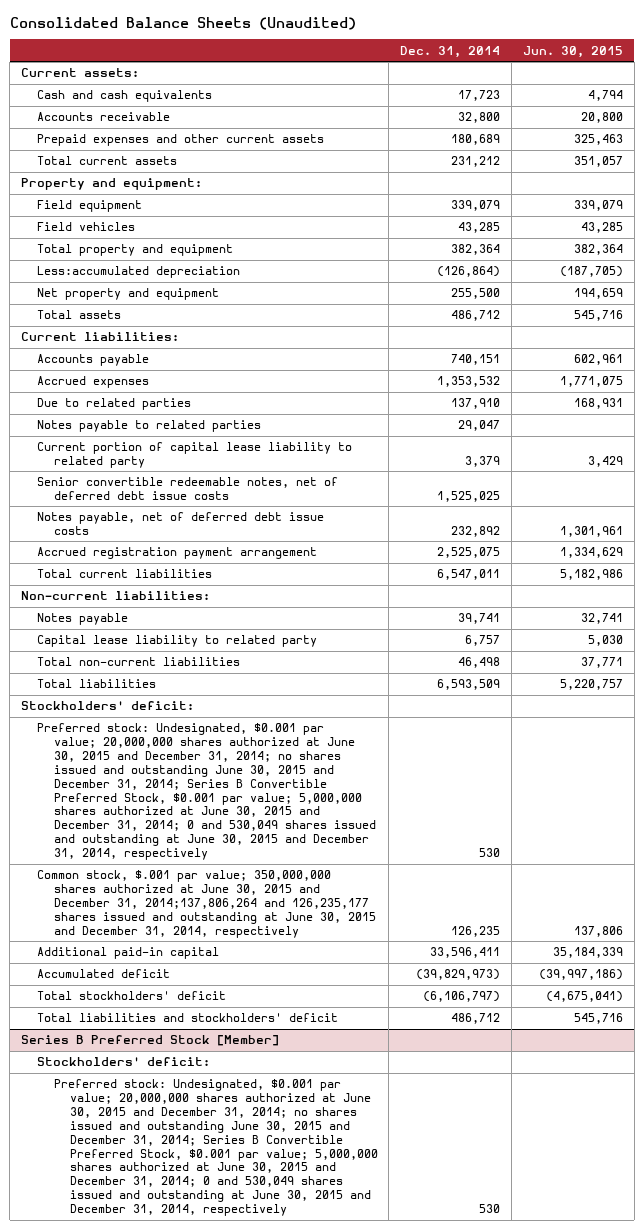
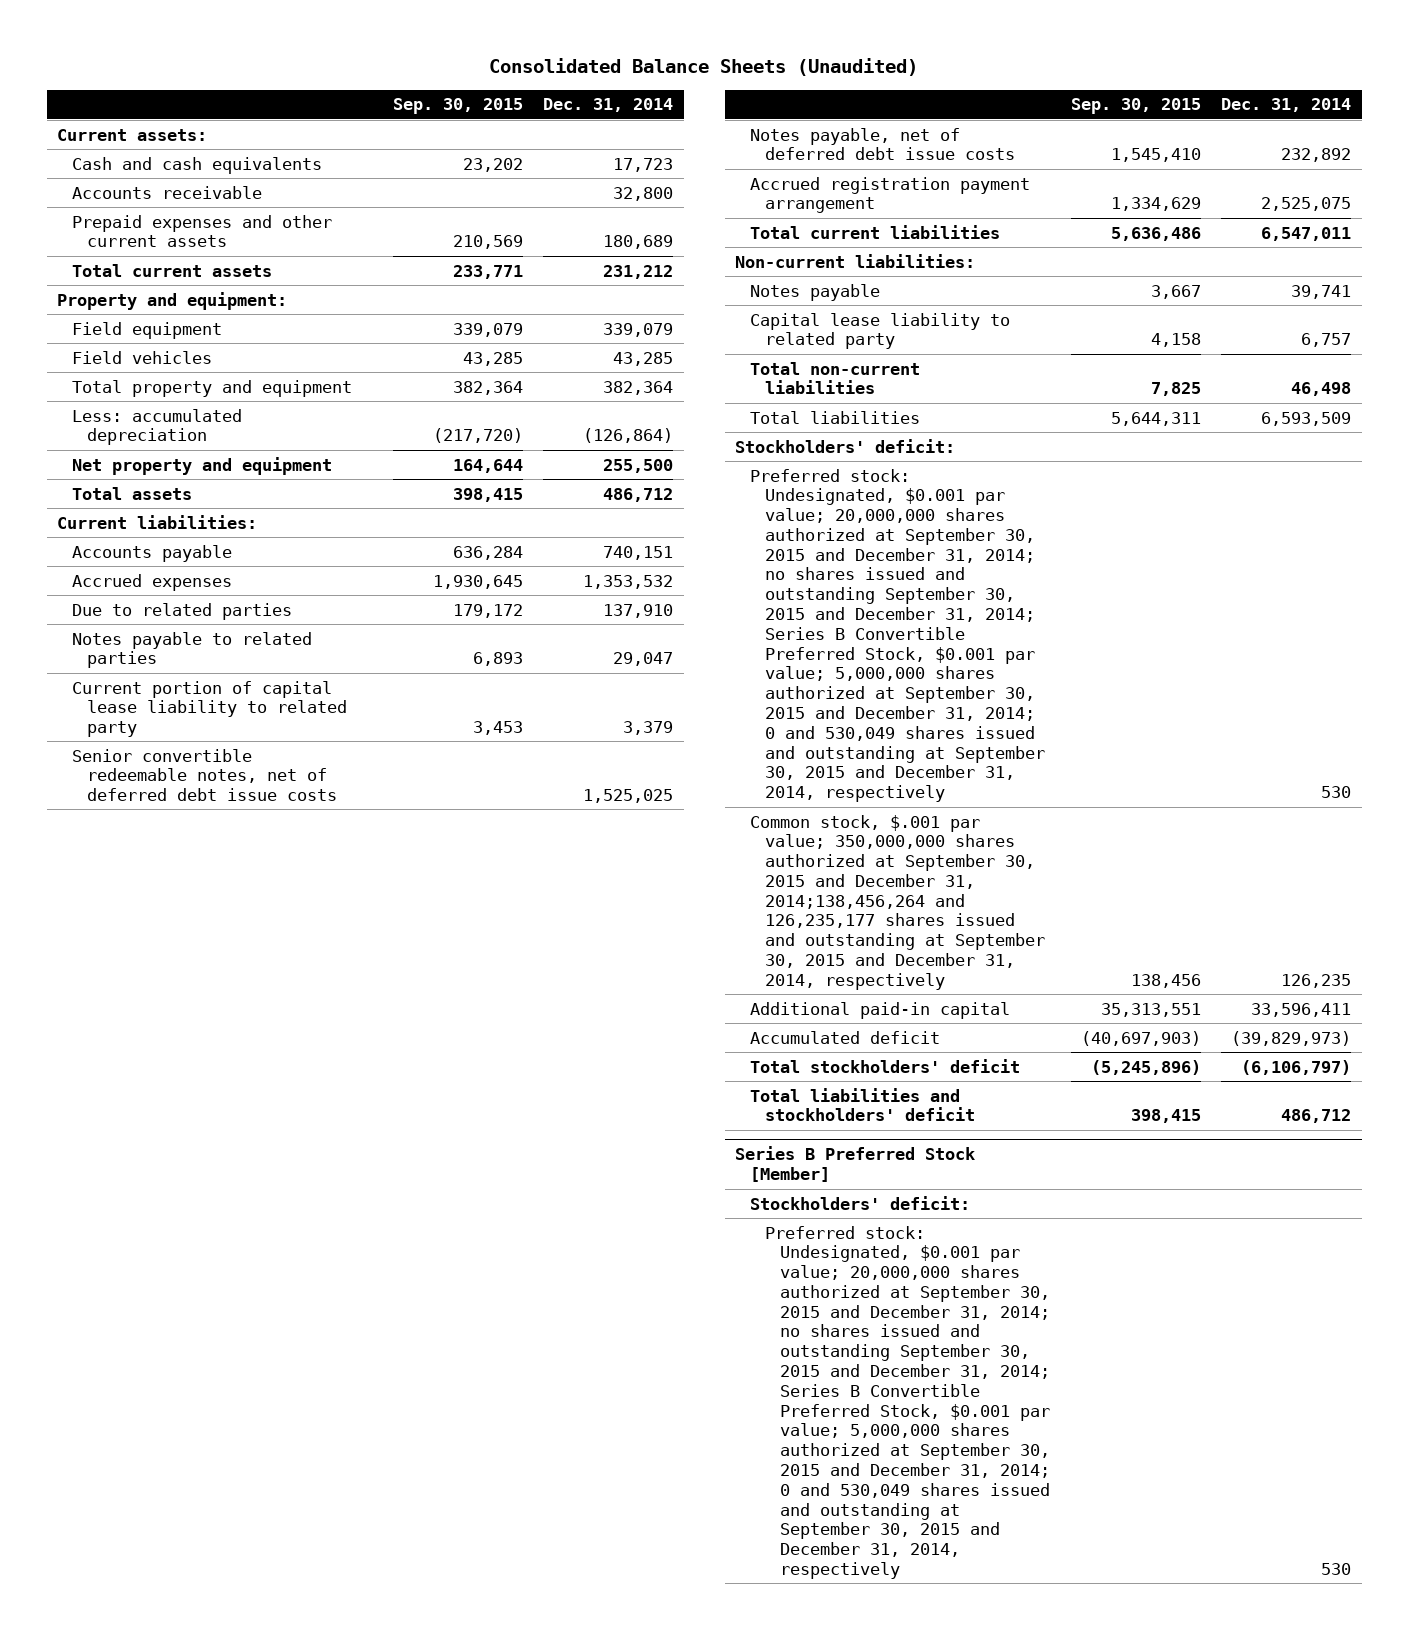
- | Dec. 31, 2014 | Jun. 30, 2015
+ | Sep. 30, 2015 | Dec. 31, 2014
- Less:accumulated depreciation | (126,864) | (187,705)
+ Less: accumulated depreciation | (217,720) | (126,864)
- Preferred stock: Undesignated, $0.001 par value; 20,000,000 shares authorized at June 30, 2015 and December 31, 2014; no shares issued and outstanding June 30, 2015 and December 31, 2014; Series B Convertible Preferred Stock, $0.001 par value; 5,000,000 shares authorized at June 30, 2015 and December 31, 2014; 0 and 530,049 shares issued and outstanding at June 30, 2015 and December 31, 2014, respectively | 530 |
- Common stock, $.001 par value; 350,000,000 shares authorized at June 30, 2015 and December 31, 2014;137,806,264 and 126,235,177 shares issued and outstanding at June 30, 2015 and December 31, 2014, respectively | 126,235 | 137,806
+ Preferred stock: Undesignated, $0.001 par value; 20,000,000 shares authorized at September 30, 2015 and December 31, 2014; no shares issued and outstanding September 30, 2015 and December 31, 2014; Series B Convertible Preferred Stock, $0.001 par value; 5,000,000 shares authorized at September 30, 2015 and December 31, 2014; 0 and 530,049 shares issued and outstanding at September 30, 2015 and December 31, 2014, respectively | | 530
+ Common stock, $.001 par value; 350,000,000 shares authorized at September 30, 2015 and December 31, 2014;138,456,264 and 126,235,177 shares issued and outstanding at September 30, 2015 and December 31, 2014, respectively | 138,456 | 126,235
@ Series B Preferred Stock [Member]
- Preferred stock: Undesignated, $0.001 par value; 20,000,000 shares authorized at June 30, 2015 and December 31, 2014; no shares issued and outstanding June 30, 2015 and December 31, 2014; Series B Convertible Preferred Stock, $0.001 par value; 5,000,000 shares authorized at June 30, 2015 and December 31, 2014; 0 and 530,049 shares issued and outstanding at June 30, 2015 and December 31, 2014, respectively | 530 |
+ Preferred stock: Undesignated, $0.001 par value; 20,000,000 shares authorized at September 30, 2015 and December 31, 2014; no shares issued and outstanding September 30, 2015 and December 31, 2014; Series B Convertible Preferred Stock, $0.001 par value; 5,000,000 shares authorized at September 30, 2015 and December 31, 2014; 0 and 530,049 shares issued and outstanding at September 30, 2015 and December 31, 2014, respectively | | 530

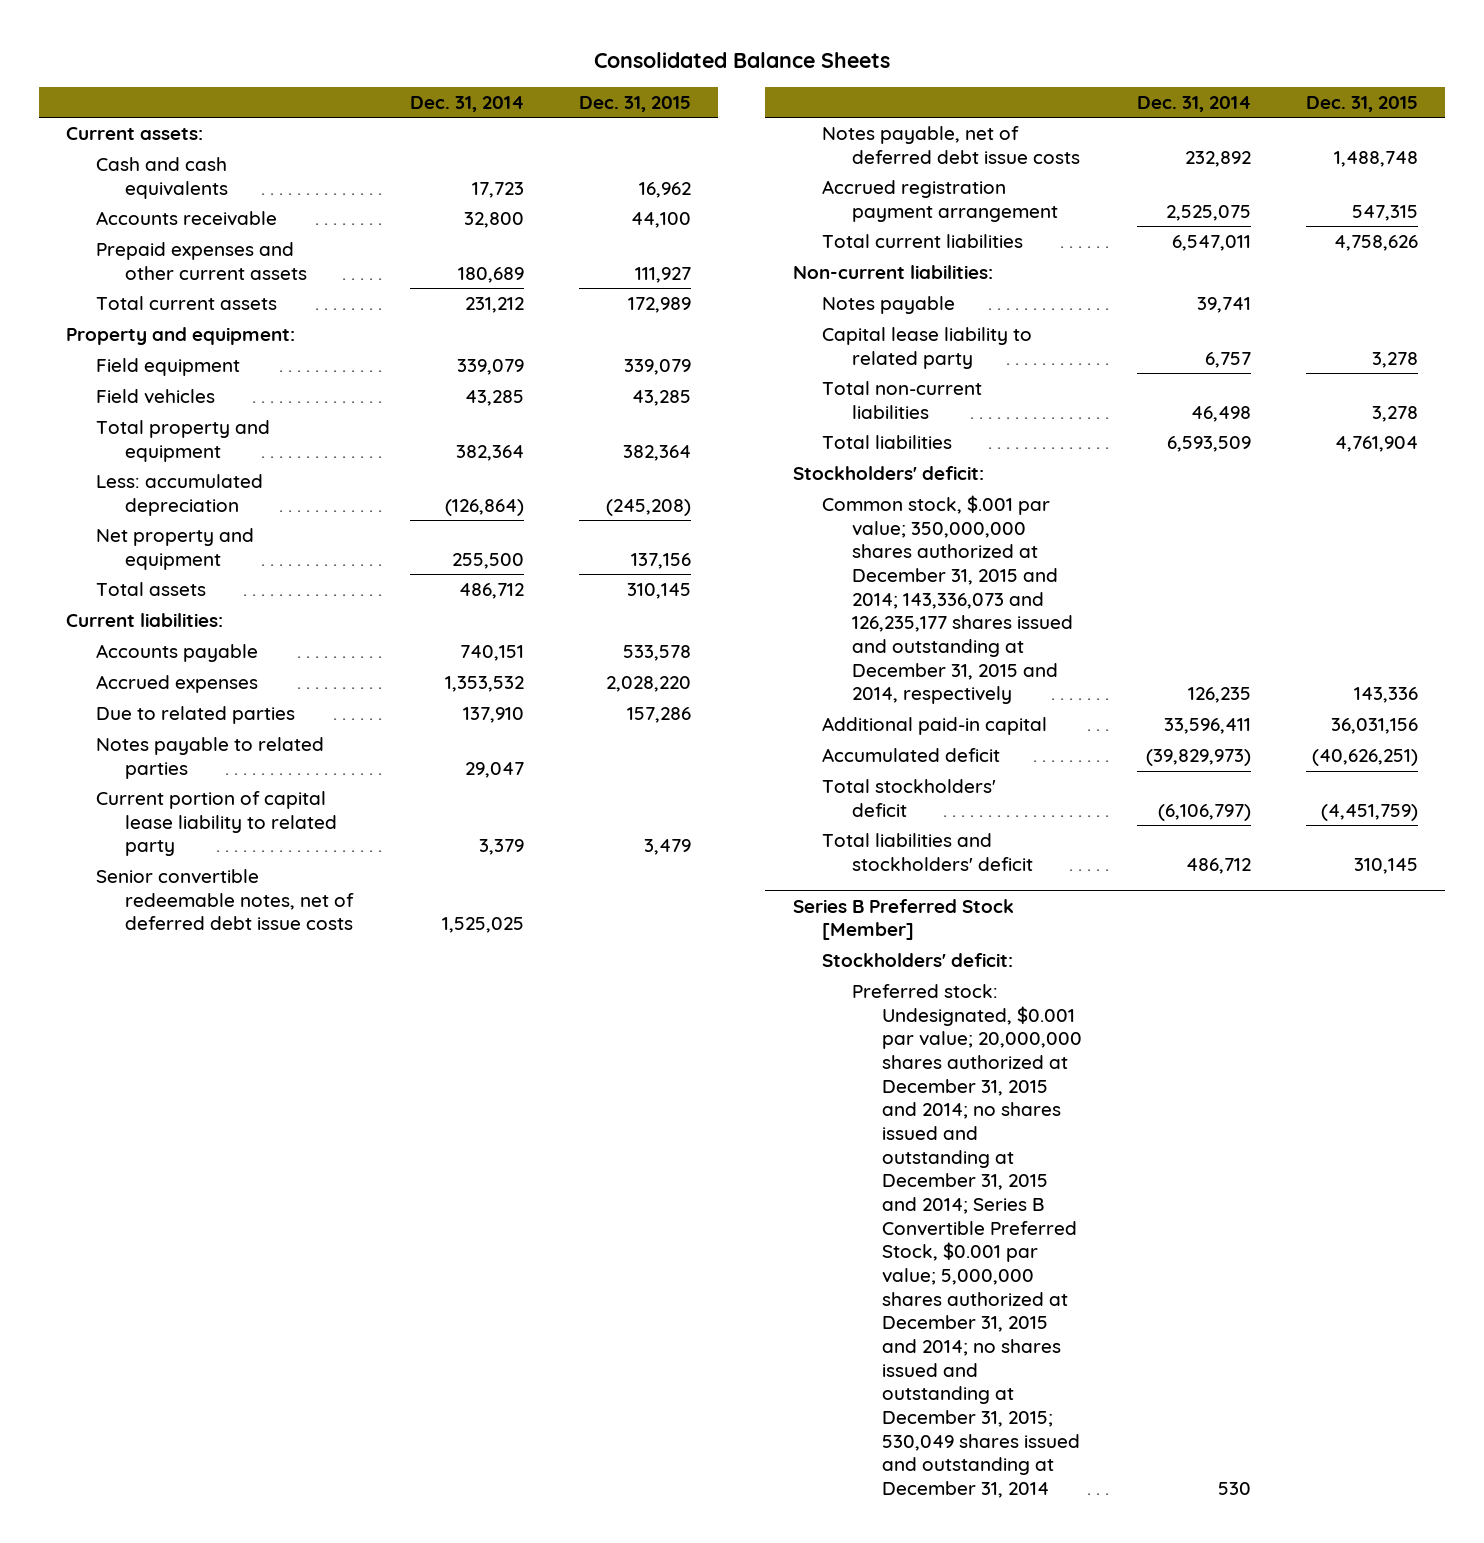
- Consolidated Balance Sheets (Unaudited)
+ Consolidated Balance Sheets
- | Sep. 30, 2015 | Dec. 31, 2014
+ | Dec. 31, 2014 | Dec. 31, 2015
- Preferred stock: Undesignated, $0.001 par value; 20,000,000 shares authorized at September 30, 2015 and December 31, 2014; no shares issued and outstanding September 30, 2015 and December 31, 2014; Series B Convertible Preferred Stock, $0.001 par value; 5,000,000 shares authorized at September 30, 2015 and December 31, 2014; 0 and 530,049 shares issued and outstanding at September 30, 2015 and December 31, 2014, respectively | | 530
- Common stock, $.001 par value; 350,000,000 shares authorized at September 30, 2015 and December 31, 2014;138,456,264 and 126,235,177 shares issued and outstanding at September 30, 2015 and December 31, 2014, respectively | 138,456 | 126,235
+ Common stock, $.001 par value; 350,000,000 shares authorized at December 31, 2015 and 2014; 143,336,073 and 126,235,177 shares issued and outstanding at December 31, 2015 and 2014, respectively | 126,235 | 143,336
@ Series B Preferred Stock [Member]
- Preferred stock: Undesignated, $0.001 par value; 20,000,000 shares authorized at September 30, 2015 and December 31, 2014; no shares issued and outstanding September 30, 2015 and December 31, 2014; Series B Convertible Preferred Stock, $0.001 par value; 5,000,000 shares authorized at September 30, 2015 and December 31, 2014; 0 and 530,049 shares issued and outstanding at September 30, 2015 and December 31, 2014, respectively | | 530
+ Preferred stock: Undesignated, $0.001 par value; 20,000,000 shares authorized at December 31, 2015 and 2014; no shares issued and outstanding at December 31, 2015 and 2014; Series B Convertible Preferred Stock, $0.001 par value; 5,000,000 shares authorized at December 31, 2015 and 2014; no shares issued and outstanding at December 31, 2015; 530,049 shares issued and outstanding at December 31, 2014 | 530 |

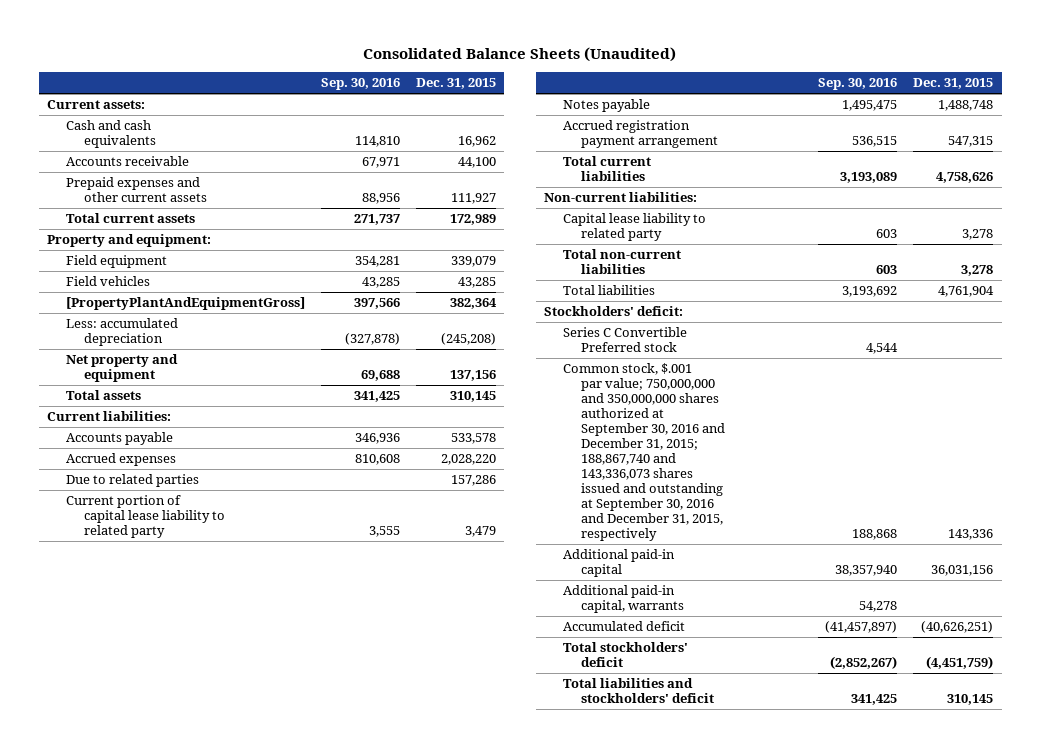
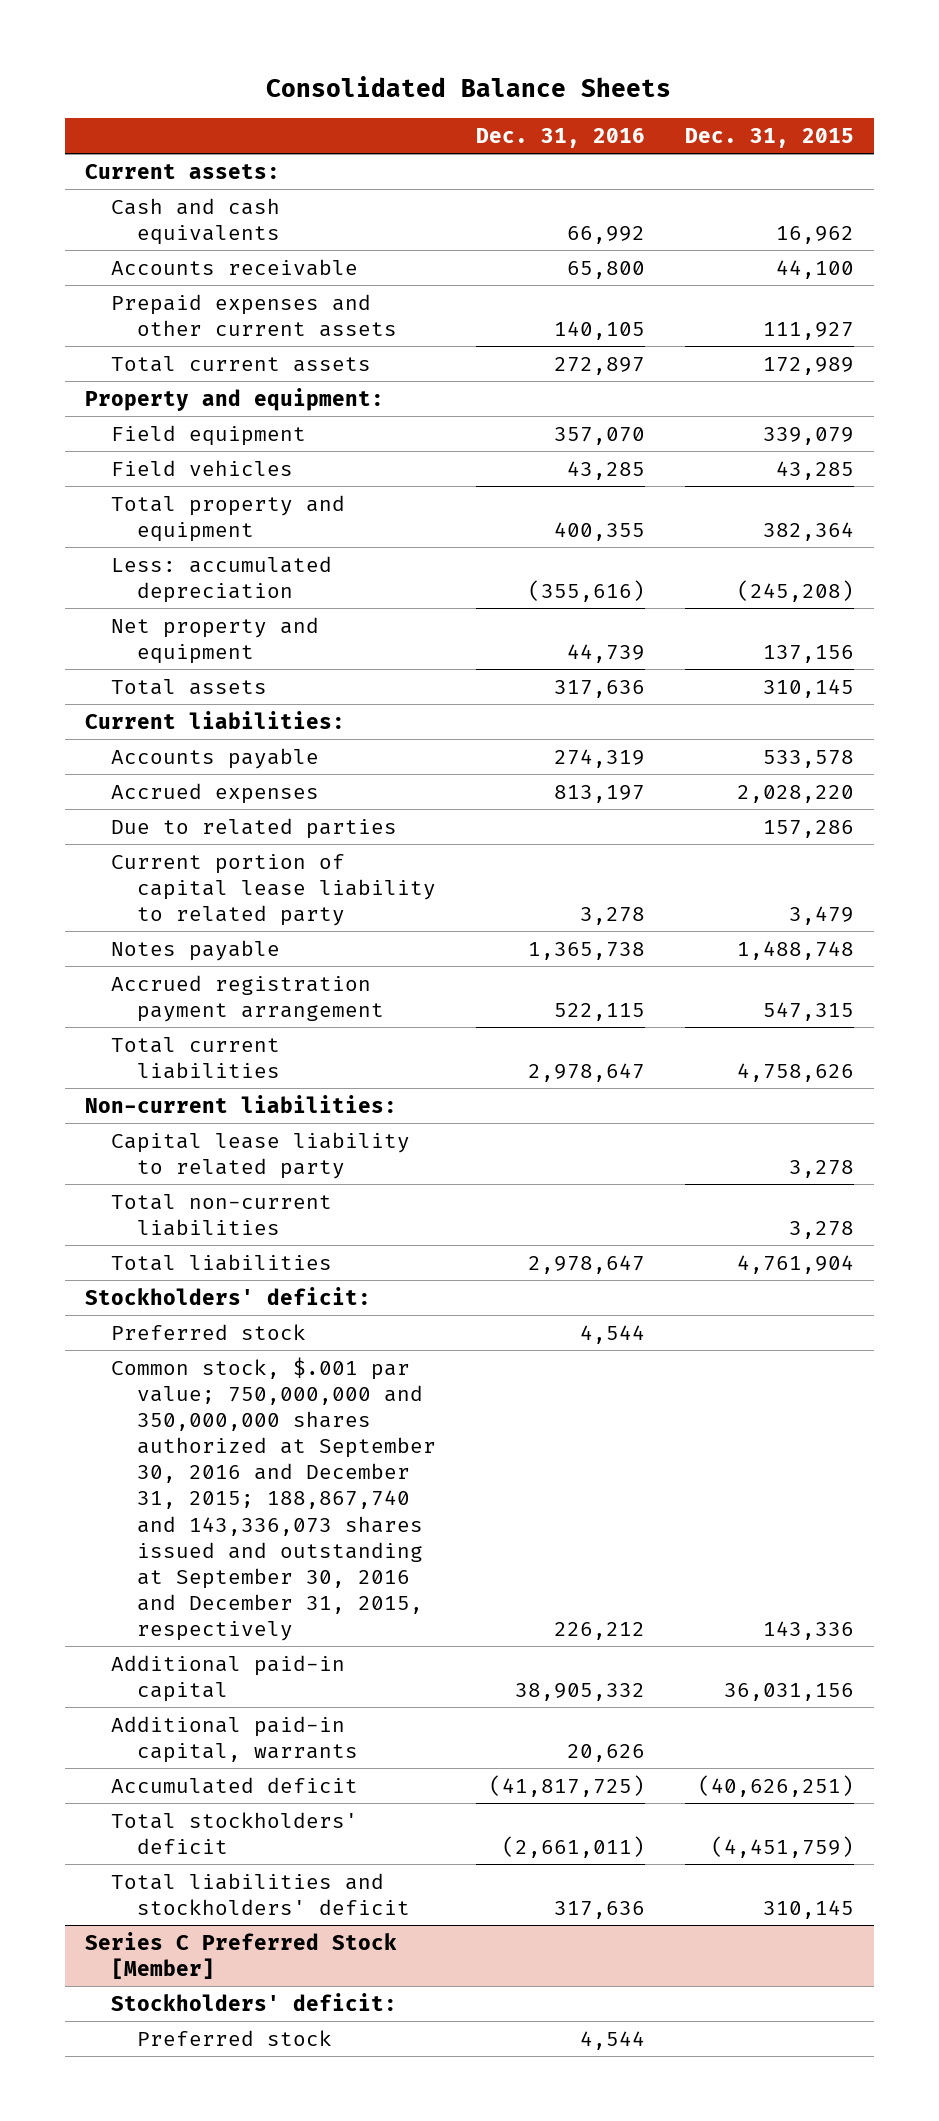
- Consolidated Balance Sheets (Unaudited)
+ Consolidated Balance Sheets
- | Sep. 30, 2016 | Dec. 31, 2015
+ | Dec. 31, 2016 | Dec. 31, 2015
- [PropertyPlantAndEquipmentGross] | 397,566 | 382,364
+ Total property and equipment | 400,355 | 382,364
- Series C Convertible Preferred stock | 4,544 |
+ Preferred stock | 4,544 |
+ Series C Preferred Stock [Member]
+ Stockholders' deficit:
+ Preferred stock | 4,544 |

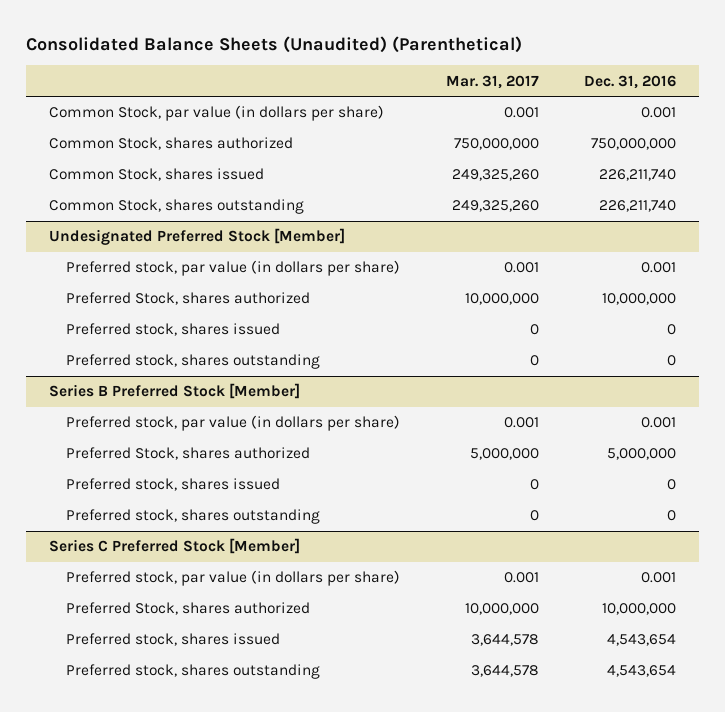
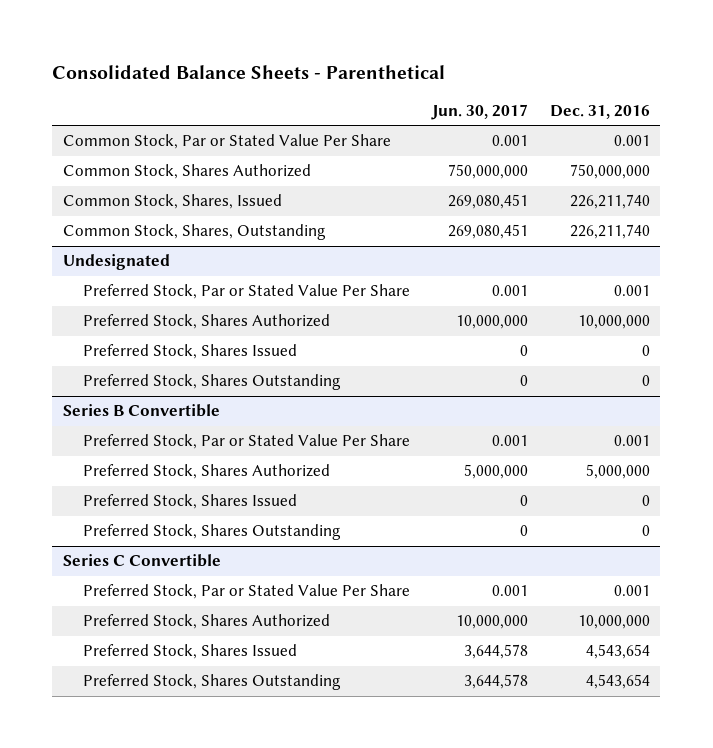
- Consolidated Balance Sheets (Unaudited) (Parenthetical)
+ Consolidated Balance Sheets - Parenthetical
- | Mar. 31, 2017 | Dec. 31, 2016
+ | Jun. 30, 2017 | Dec. 31, 2016
- Common Stock, par value (in dollars per share) | 0.001 | 0.001
- Common Stock, shares authorized | 750,000,000 | 750,000,000
- Common Stock, shares issued | 249,325,260 | 226,211,740
- Common Stock, shares outstanding | 249,325,260 | 226,211,740
- Undesignated Preferred Stock [Member]
- Preferred stock, par value (in dollars per share) | 0.001 | 0.001
- Preferred Stock, shares authorized | 10,000,000 | 10,000,000
- Preferred stock, shares issued | 0 | 0
- Preferred stock, shares outstanding | 0 | 0
- Series B Preferred Stock [Member]
- Preferred stock, par value (in dollars per share) | 0.001 | 0.001
- Preferred Stock, shares authorized | 5,000,000 | 5,000,000
- Preferred stock, shares issued | 0 | 0
- Preferred stock, shares outstanding | 0 | 0
- Series C Preferred Stock [Member]
- Preferred stock, par value (in dollars per share) | 0.001 | 0.001
- Preferred Stock, shares authorized | 10,000,000 | 10,000,000
- Preferred stock, shares issued | 3,644,578 | 4,543,654
- Preferred stock, shares outstanding | 3,644,578 | 4,543,654
+ Common Stock, Par or Stated Value Per Share | 0.001 | 0.001
+ Common Stock, Shares Authorized | 750,000,000 | 750,000,000
+ Common Stock, Shares, Issued | 269,080,451 | 226,211,740
+ Common Stock, Shares, Outstanding | 269,080,451 | 226,211,740
+ Undesignated
+ Preferred Stock, Par or Stated Value Per Share | 0.001 | 0.001
+ Preferred Stock, Shares Authorized | 10,000,000 | 10,000,000
+ Preferred Stock, Shares Issued | 0 | 0
+ Preferred Stock, Shares Outstanding | 0 | 0
+ Series B Convertible
+ Preferred Stock, Par or Stated Value Per Share | 0.001 | 0.001
+ Preferred Stock, Shares Authorized | 5,000,000 | 5,000,000
+ Preferred Stock, Shares Issued | 0 | 0
+ Preferred Stock, Shares Outstanding | 0 | 0
+ Series C Convertible
+ Preferred Stock, Par or Stated Value Per Share | 0.001 | 0.001
+ Preferred Stock, Shares Authorized | 10,000,000 | 10,000,000
+ Preferred Stock, Shares Issued | 3,644,578 | 4,543,654
+ Preferred Stock, Shares Outstanding | 3,644,578 | 4,543,654

